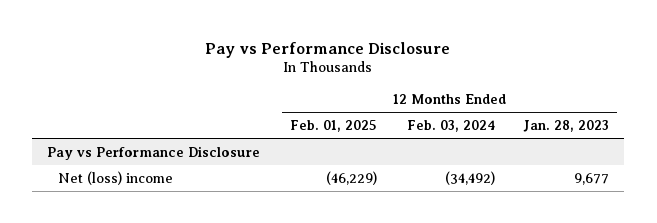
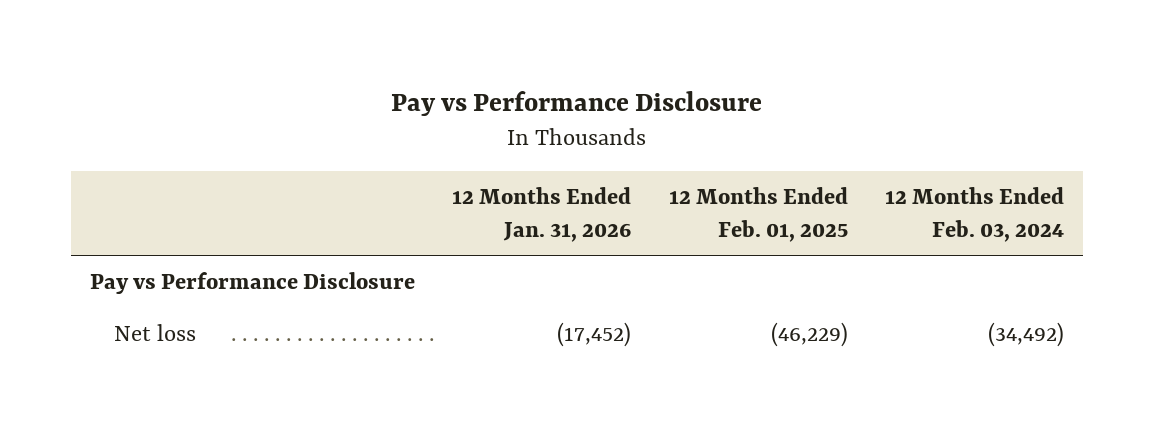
- | 12 Months Ended Feb. 01, 2025 | 12 Months Ended Feb. 03, 2024 | 12 Months Ended Jan. 28, 2023
+ | 12 Months Ended Jan. 31, 2026 | 12 Months Ended Feb. 01, 2025 | 12 Months Ended Feb. 03, 2024
- Net (loss) income | (46,229) | (34,492) | 9,677
+ Net loss | (17,452) | (46,229) | (34,492)

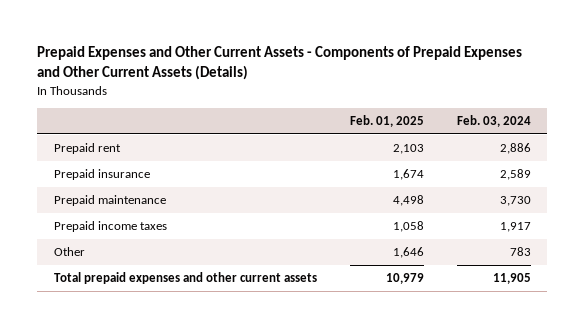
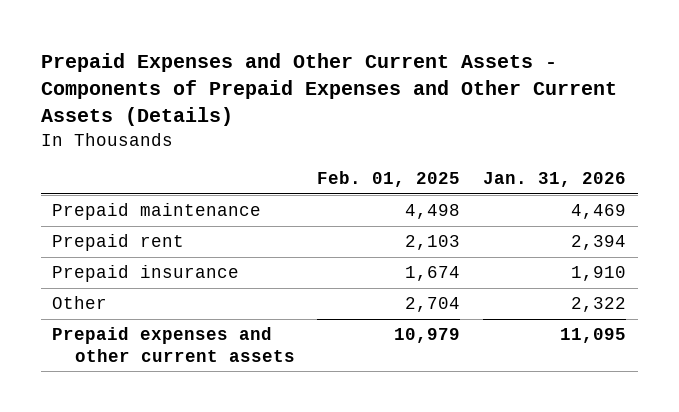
- | Feb. 01, 2025 | Feb. 03, 2024
+ | Feb. 01, 2025 | Jan. 31, 2026
moved up: Prepaid maintenance | 4,498 | 4,469
- Prepaid income taxes | 1,058 | 1,917
- Other | 1,646 | 783
- Total prepaid expenses and other current assets | 10,979 | 11,905
+ Other | 2,704 | 2,322
+ Prepaid expenses and other current assets | 10,979 | 11,095

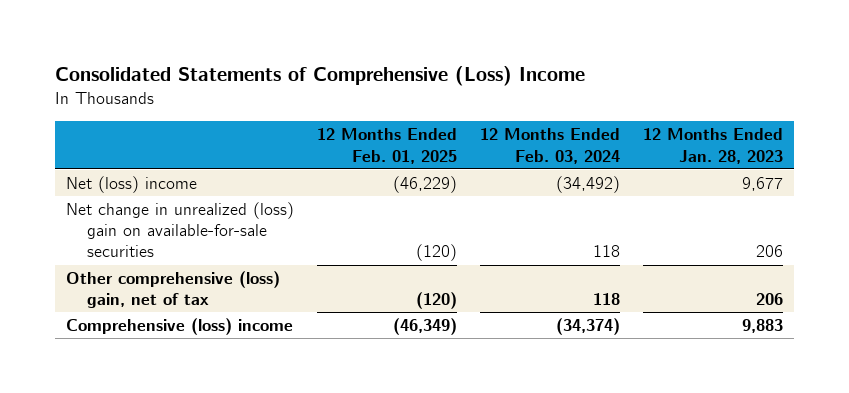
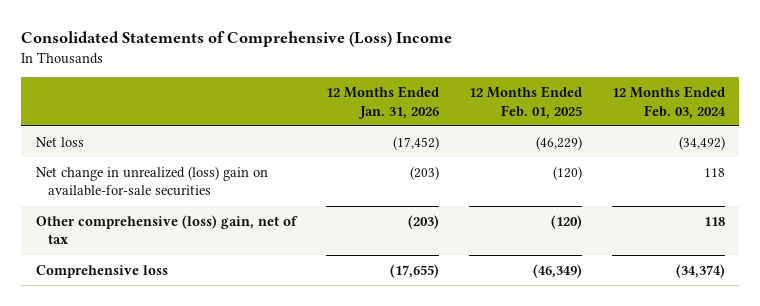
- | 12 Months Ended Feb. 01, 2025 | 12 Months Ended Feb. 03, 2024 | 12 Months Ended Jan. 28, 2023
+ | 12 Months Ended Jan. 31, 2026 | 12 Months Ended Feb. 01, 2025 | 12 Months Ended Feb. 03, 2024
- Net (loss) income | (46,229) | (34,492) | 9,677
+ Net loss | (17,452) | (46,229) | (34,492)
- Comprehensive (loss) income | (46,349) | (34,374) | 9,883
+ Comprehensive loss | (17,655) | (46,349) | (34,374)

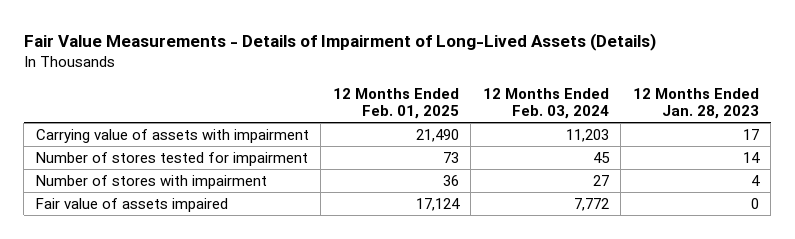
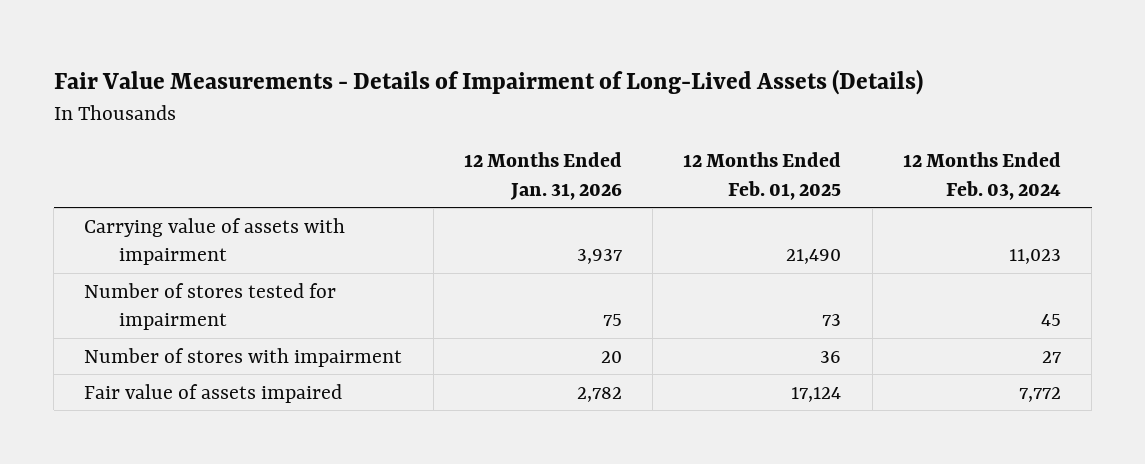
- | 12 Months Ended Feb. 01, 2025 | 12 Months Ended Feb. 03, 2024 | 12 Months Ended Jan. 28, 2023
+ | 12 Months Ended Jan. 31, 2026 | 12 Months Ended Feb. 01, 2025 | 12 Months Ended Feb. 03, 2024
- Carrying value of assets with impairment | 21,490 | 11,203 | 17
+ Carrying value of assets with impairment | 3,937 | 21,490 | 11,023

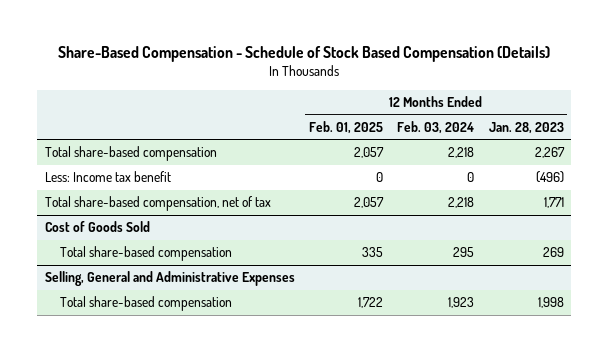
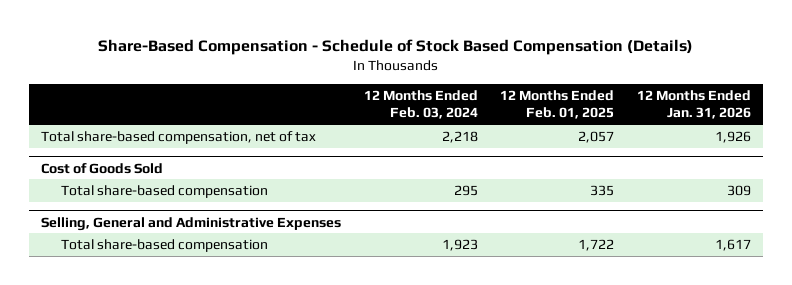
- | 12 Months Ended Feb. 01, 2025 | 12 Months Ended Feb. 03, 2024 | 12 Months Ended Jan. 28, 2023
+ | 12 Months Ended Feb. 03, 2024 | 12 Months Ended Feb. 01, 2025 | 12 Months Ended Jan. 31, 2026
- Total share-based compensation | 2,057 | 2,218 | 2,267
- Less: Income tax benefit | 0 | 0 | (496)

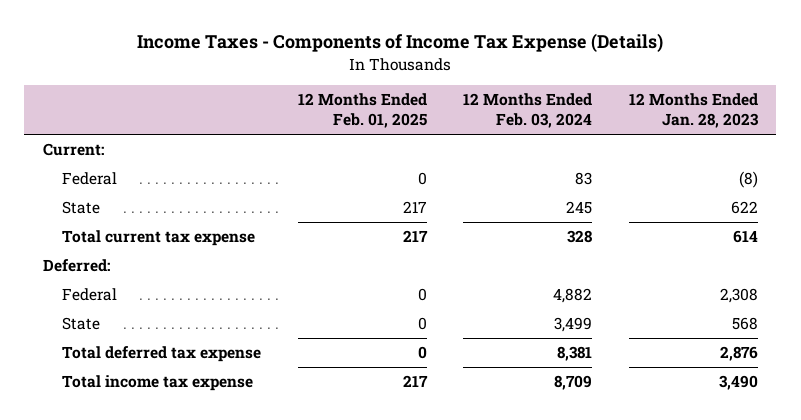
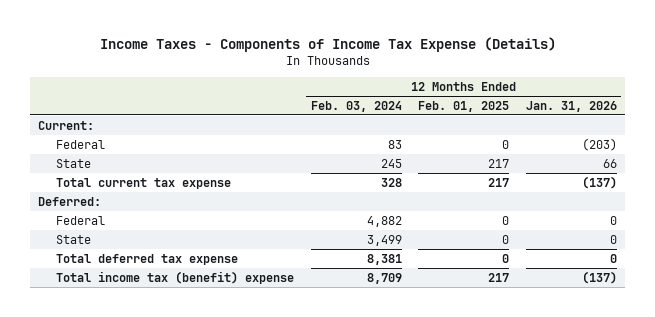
- | 12 Months Ended Feb. 01, 2025 | 12 Months Ended Feb. 03, 2024 | 12 Months Ended Jan. 28, 2023
+ | 12 Months Ended Feb. 03, 2024 | 12 Months Ended Feb. 01, 2025 | 12 Months Ended Jan. 31, 2026
- Total income tax expense | 217 | 8,709 | 3,490
+ Total income tax (benefit) expense | 8,709 | 217 | (137)

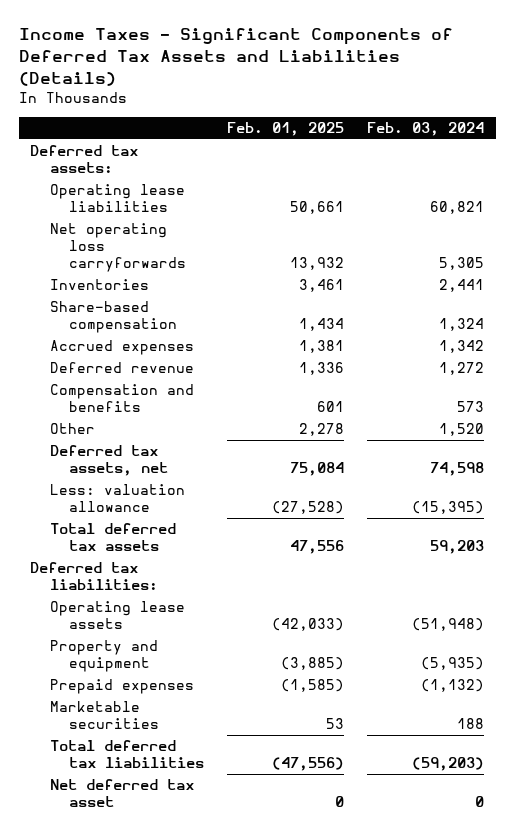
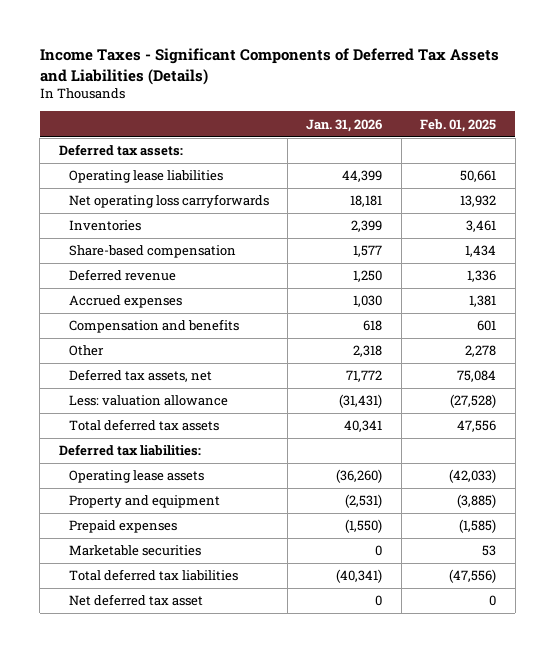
- | Feb. 01, 2025 | Feb. 03, 2024
+ | Jan. 31, 2026 | Feb. 01, 2025
moved down: Accrued expenses | 1,030 | 1,381

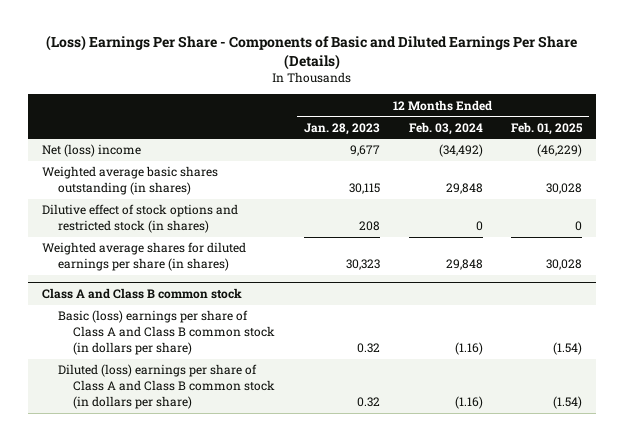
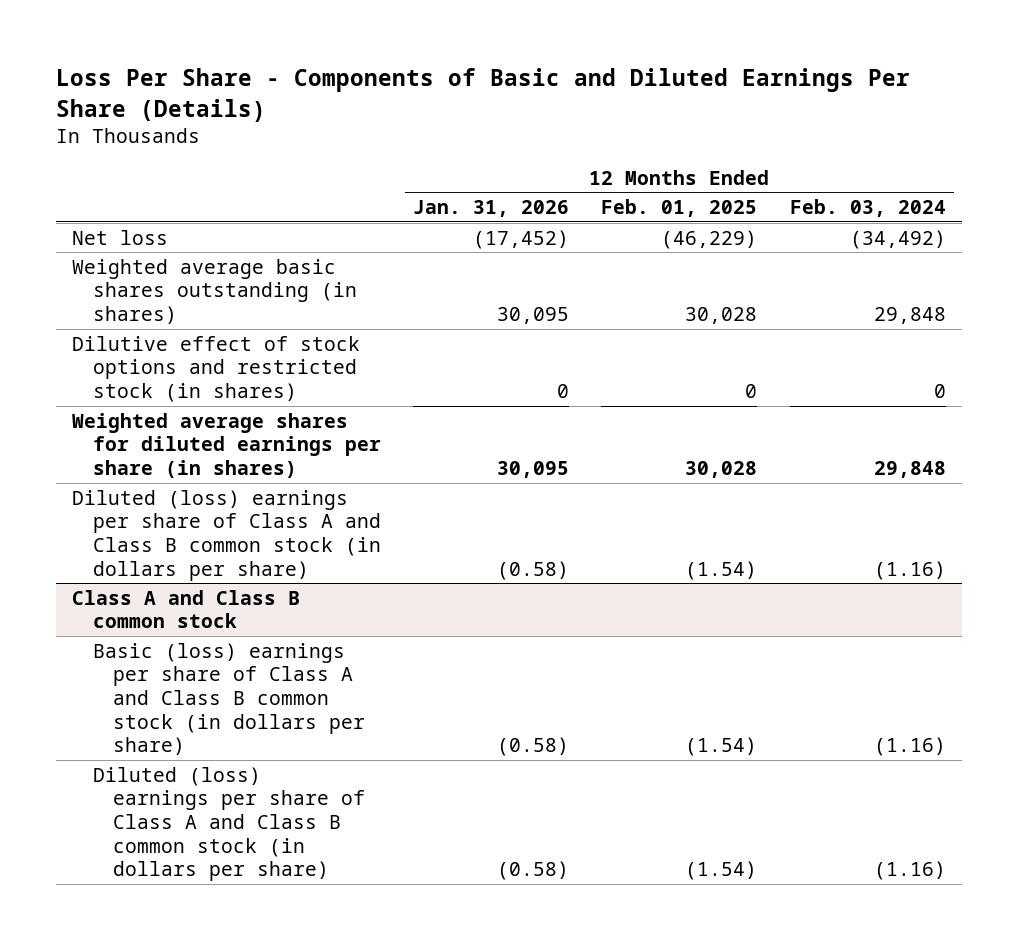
- (Loss) Earnings Per Share - Components of Basic and Diluted Earnings Per Share (Details)
+ Loss Per Share - Components of Basic and Diluted Earnings Per Share (Details)
- | 12 Months Ended Jan. 28, 2023 | 12 Months Ended Feb. 03, 2024 | 12 Months Ended Feb. 01, 2025
+ | 12 Months Ended Jan. 31, 2026 | 12 Months Ended Feb. 01, 2025 | 12 Months Ended Feb. 03, 2024
- Net (loss) income | 9,677 | (34,492) | (46,229)
+ Net loss | (17,452) | (46,229) | (34,492)
+ Diluted (loss) earnings per share of Class A and Class B common stock (in dollars per share) | (0.58) | (1.54) | (1.16)

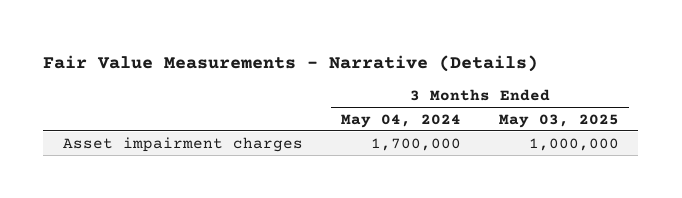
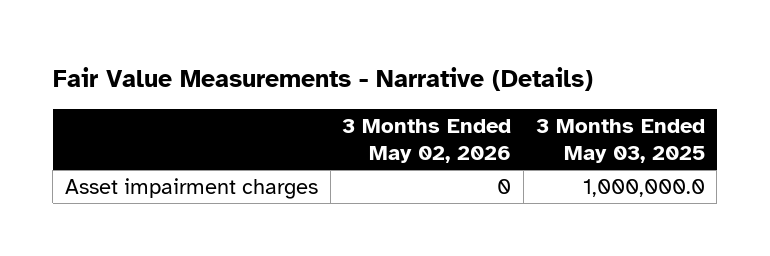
- | 3 Months Ended May 04, 2024 | 3 Months Ended May 03, 2025
+ | 3 Months Ended May 02, 2026 | 3 Months Ended May 03, 2025
- Asset impairment charges | 1,700,000 | 1,000,000
+ Asset impairment charges | 0 | 1,000,000.0

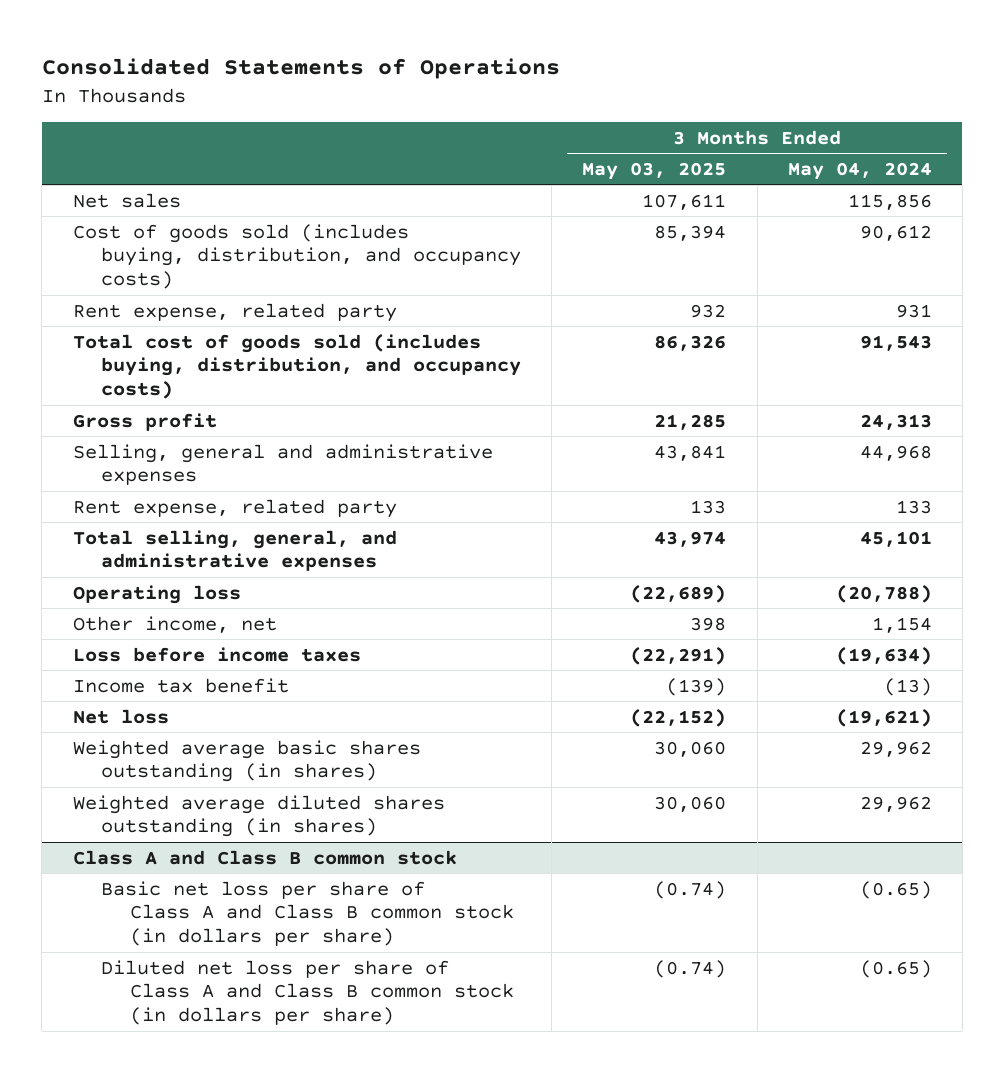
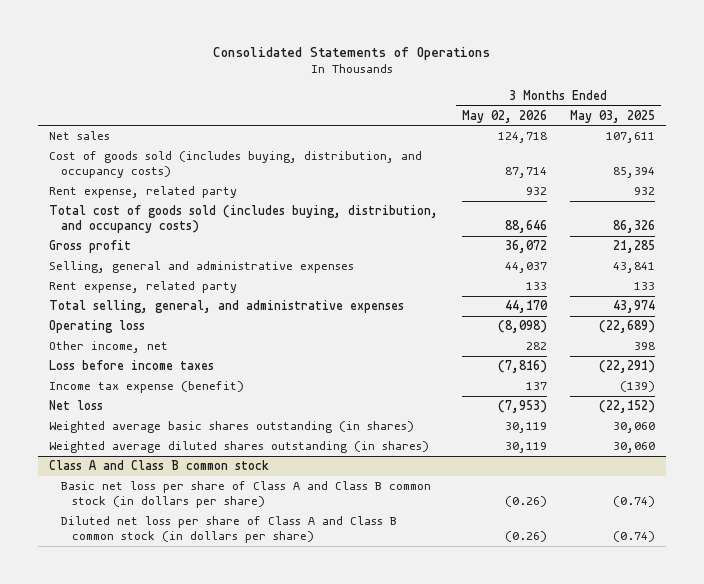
- | 3 Months Ended May 03, 2025 | 3 Months Ended May 04, 2024
+ | 3 Months Ended May 02, 2026 | 3 Months Ended May 03, 2025
- Income tax benefit | (139) | (13)
+ Income tax expense (benefit) | 137 | (139)

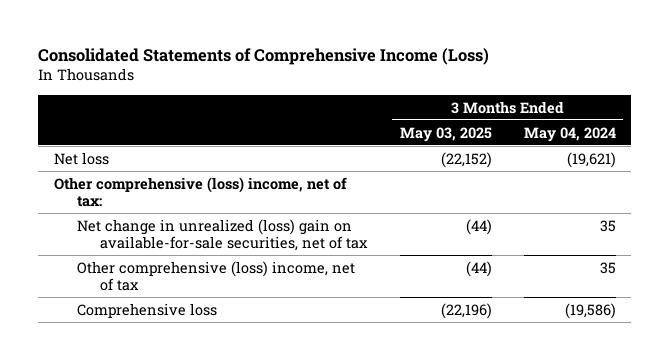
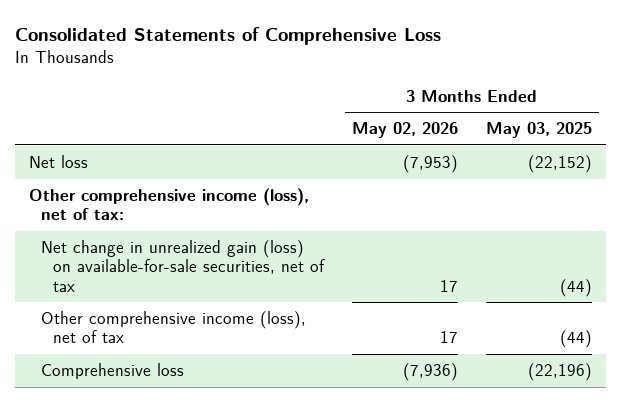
- Consolidated Statements of Comprehensive Income (Loss)
+ Consolidated Statements of Comprehensive Loss
- | 3 Months Ended May 03, 2025 | 3 Months Ended May 04, 2024
+ | 3 Months Ended May 02, 2026 | 3 Months Ended May 03, 2025
- Other comprehensive (loss) income, net of tax:
- Net change in unrealized (loss) gain on available-for-sale securities, net of tax | (44) | 35
- Other comprehensive (loss) income, net of tax | (44) | 35
+ Other comprehensive income (loss), net of tax:
+ Net change in unrealized gain (loss) on available-for-sale securities, net of tax | 17 | (44)
+ Other comprehensive income (loss), net of tax | 17 | (44)

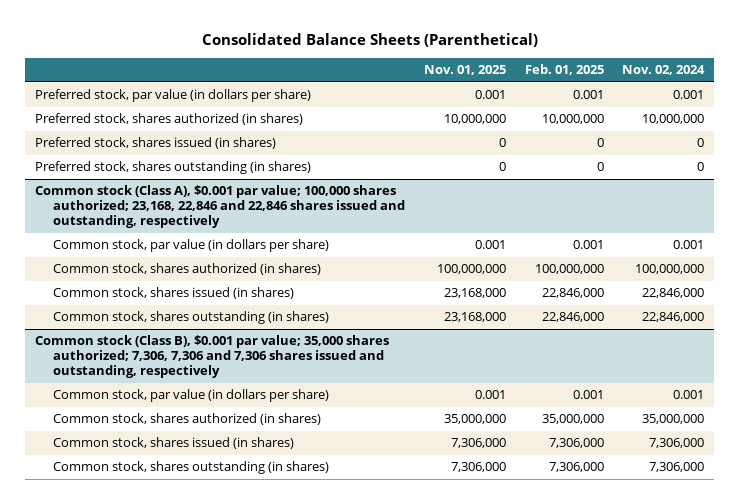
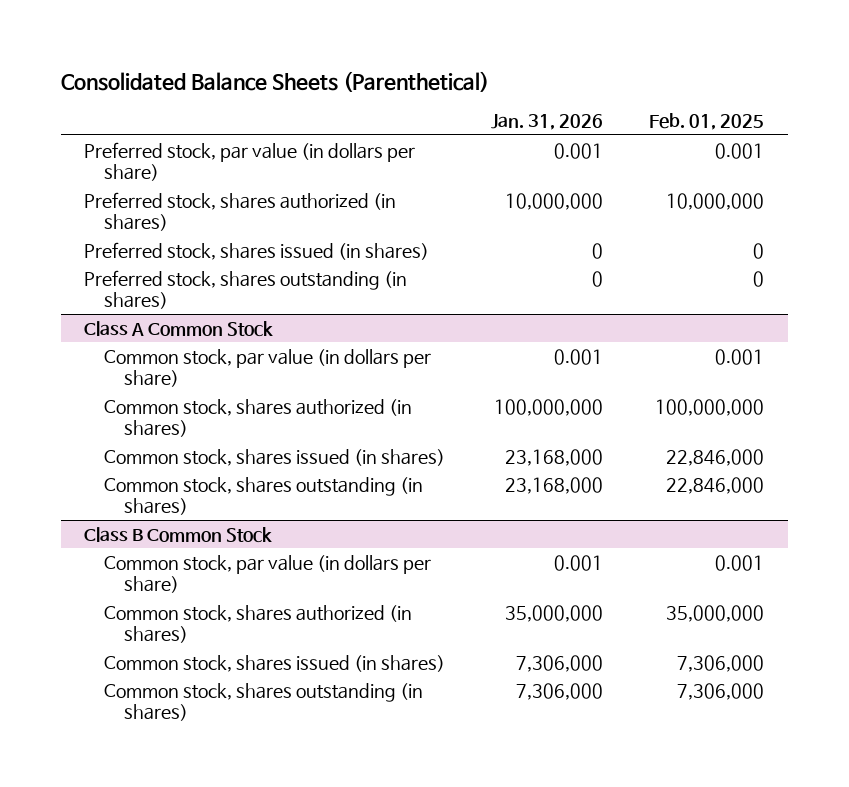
- | Nov. 01, 2025 | Feb. 01, 2025 | Nov. 02, 2024
+ | Jan. 31, 2026 | Feb. 01, 2025
- Common stock (Class A), $0.001 par value; 100,000 shares authorized; 23,168, 22,846 and 22,846 shares issued and outstanding, respectively
+ Class A Common Stock
- Common stock (Class B), $0.001 par value; 35,000 shares authorized; 7,306, 7,306 and 7,306 shares issued and outstanding, respectively
+ Class B Common Stock

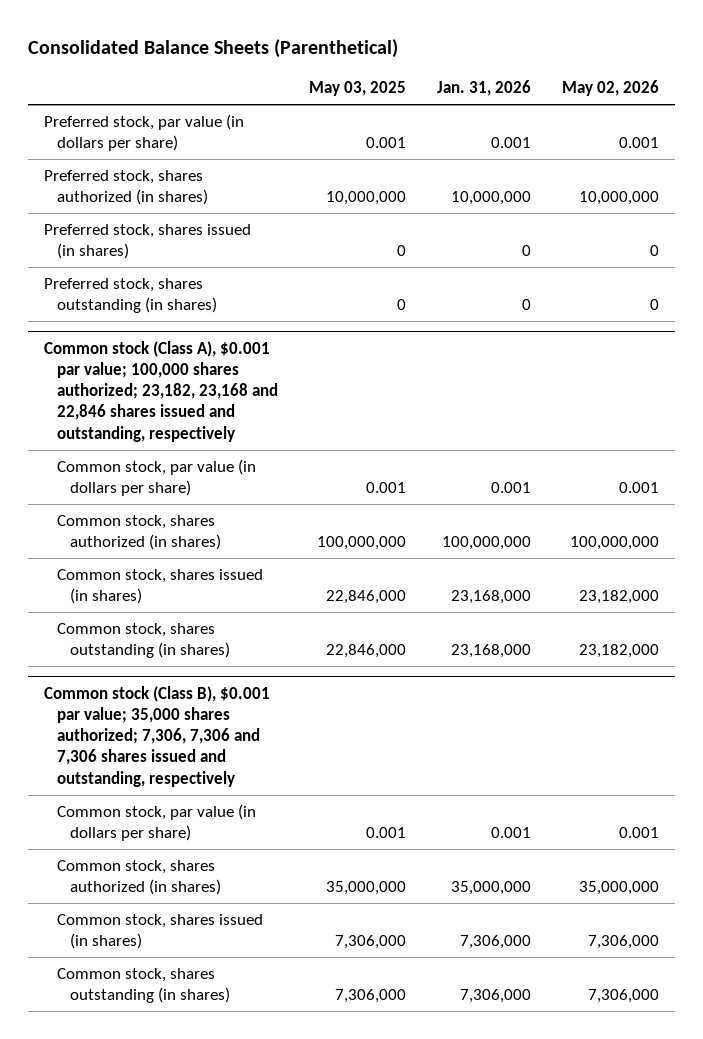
- | Jan. 31, 2026 | Feb. 01, 2025
+ | May 03, 2025 | Jan. 31, 2026 | May 02, 2026
- Class A Common Stock
+ Common stock (Class A), $0.001 par value; 100,000 shares authorized; 23,182, 23,168 and 22,846 shares issued and outstanding, respectively
- Class B Common Stock
+ Common stock (Class B), $0.001 par value; 35,000 shares authorized; 7,306, 7,306 and 7,306 shares issued and outstanding, respectively

